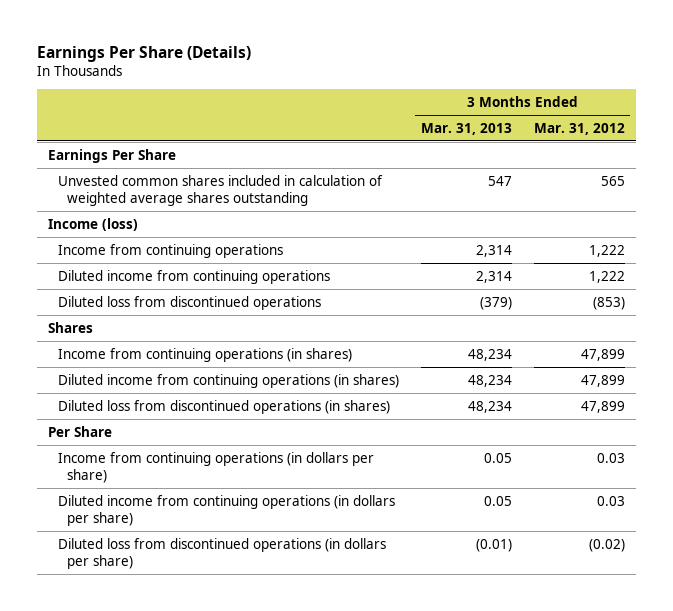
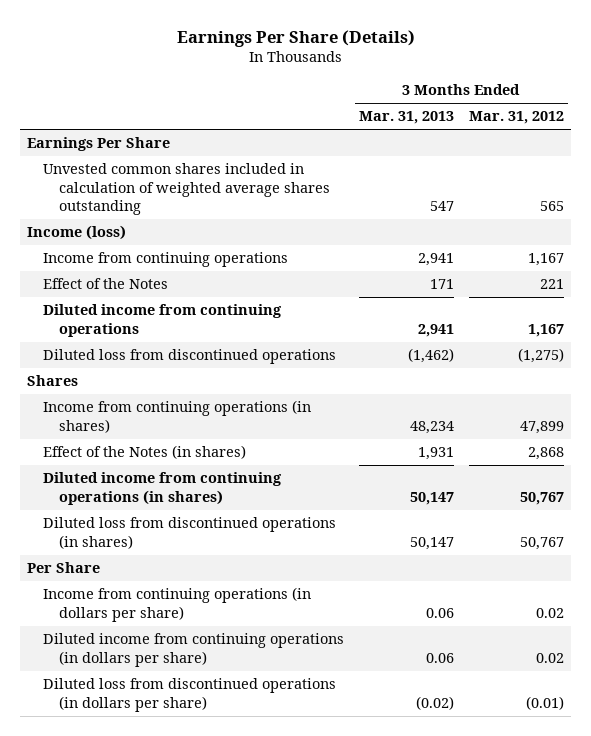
- Income from continuing operations | 2,314 | 1,222
- Diluted income from continuing operations | 2,314 | 1,222
- Diluted loss from discontinued operations | (379) | (853)
+ Income from continuing operations | 2,941 | 1,167
+ Effect of the Notes | 171 | 221
+ Diluted income from continuing operations | 2,941 | 1,167
+ Diluted loss from discontinued operations | (1,462) | (1,275)
- Diluted income from continuing operations (in shares) | 48,234 | 47,899
- Diluted loss from discontinued operations (in shares) | 48,234 | 47,899
+ Effect of the Notes (in shares) | 1,931 | 2,868
+ Diluted income from continuing operations (in shares) | 50,147 | 50,767
+ Diluted loss from discontinued operations (in shares) | 50,147 | 50,767
- Income from continuing operations (in dollars per share) | 0.05 | 0.03
- Diluted income from continuing operations (in dollars per share) | 0.05 | 0.03
- Diluted loss from discontinued operations (in dollars per share) | (0.01) | (0.02)
+ Income from continuing operations (in dollars per share) | 0.06 | 0.02
+ Diluted income from continuing operations (in dollars per share) | 0.06 | 0.02
+ Diluted loss from discontinued operations (in dollars per share) | (0.02) | (0.01)

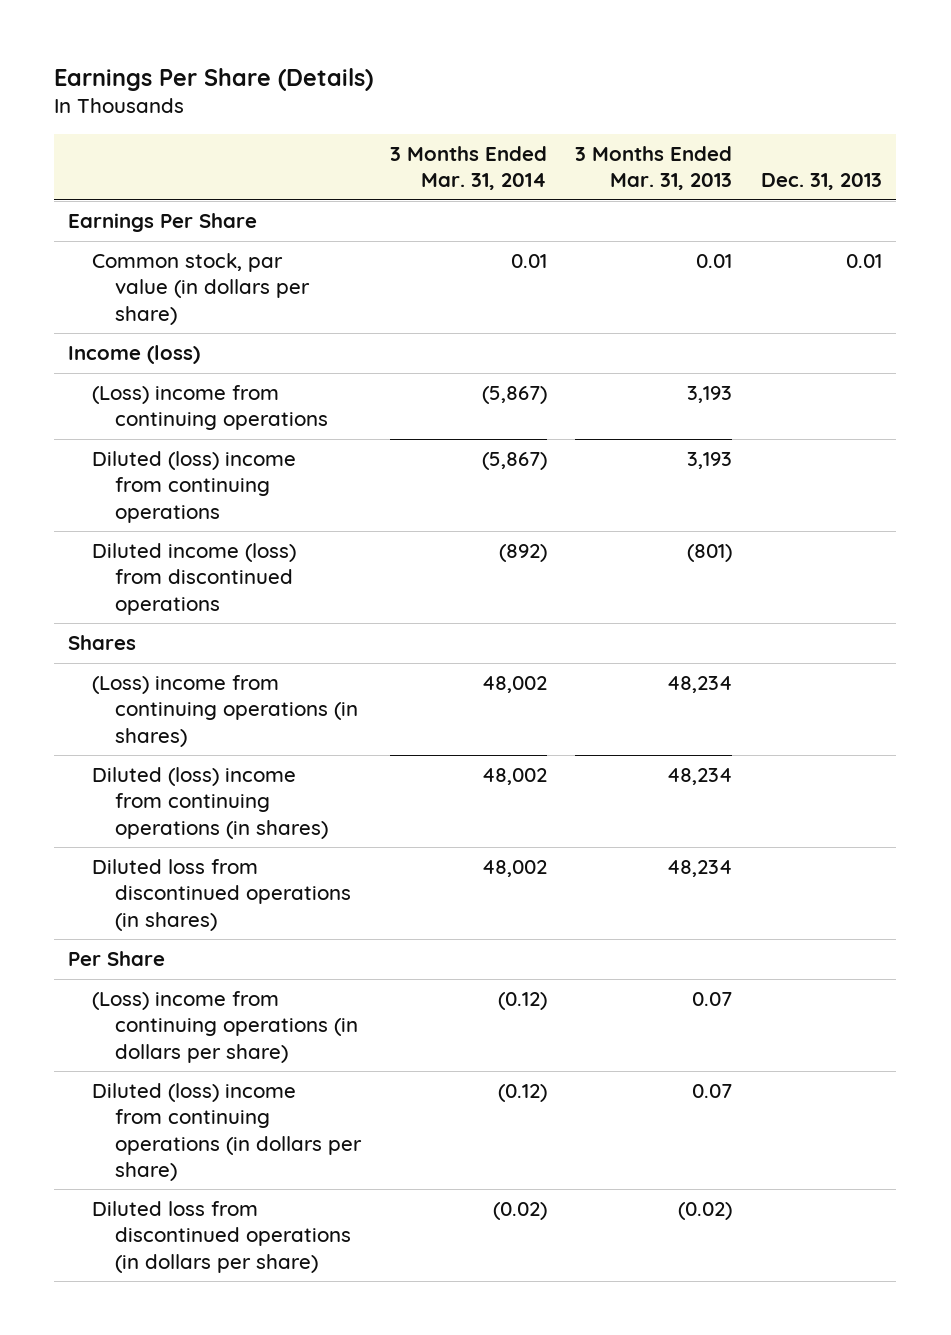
- | 3 Months Ended Mar. 31, 2013 | 3 Months Ended Mar. 31, 2012
+ | 3 Months Ended Mar. 31, 2014 | 3 Months Ended Mar. 31, 2013 | Dec. 31, 2013
- Unvested common shares included in calculation of weighted average shares outstanding | 547 | 565
+ Common stock, par value (in dollars per share) | 0.01 | 0.01 | 0.01
- Income from continuing operations | 2,941 | 1,167
- Effect of the Notes | 171 | 221
- Diluted income from continuing operations | 2,941 | 1,167
- Diluted loss from discontinued operations | (1,462) | (1,275)
+ (Loss) income from continuing operations | (5,867) | 3,193 |
+ Diluted (loss) income from continuing operations | (5,867) | 3,193 |
+ Diluted income (loss) from discontinued operations | (892) | (801) |
- Income from continuing operations (in shares) | 48,234 | 47,899
- Effect of the Notes (in shares) | 1,931 | 2,868
- Diluted income from continuing operations (in shares) | 50,147 | 50,767
- Diluted loss from discontinued operations (in shares) | 50,147 | 50,767
+ (Loss) income from continuing operations (in shares) | 48,002 | 48,234 |
+ Diluted (loss) income from continuing operations (in shares) | 48,002 | 48,234 |
+ Diluted loss from discontinued operations (in shares) | 48,002 | 48,234 |
- Income from continuing operations (in dollars per share) | 0.06 | 0.02
- Diluted income from continuing operations (in dollars per share) | 0.06 | 0.02
+ (Loss) income from continuing operations (in dollars per share) | (0.12) | 0.07 |
+ Diluted (loss) income from continuing operations (in dollars per share) | (0.12) | 0.07 |

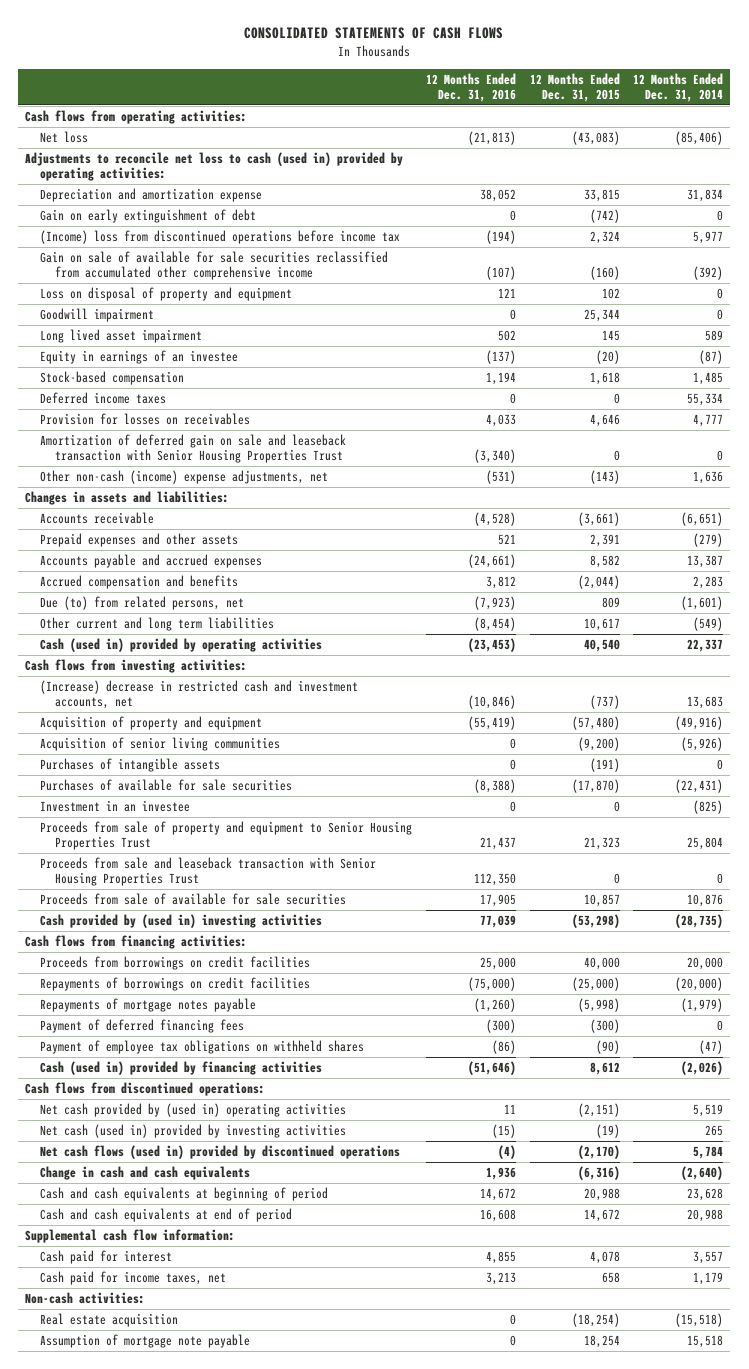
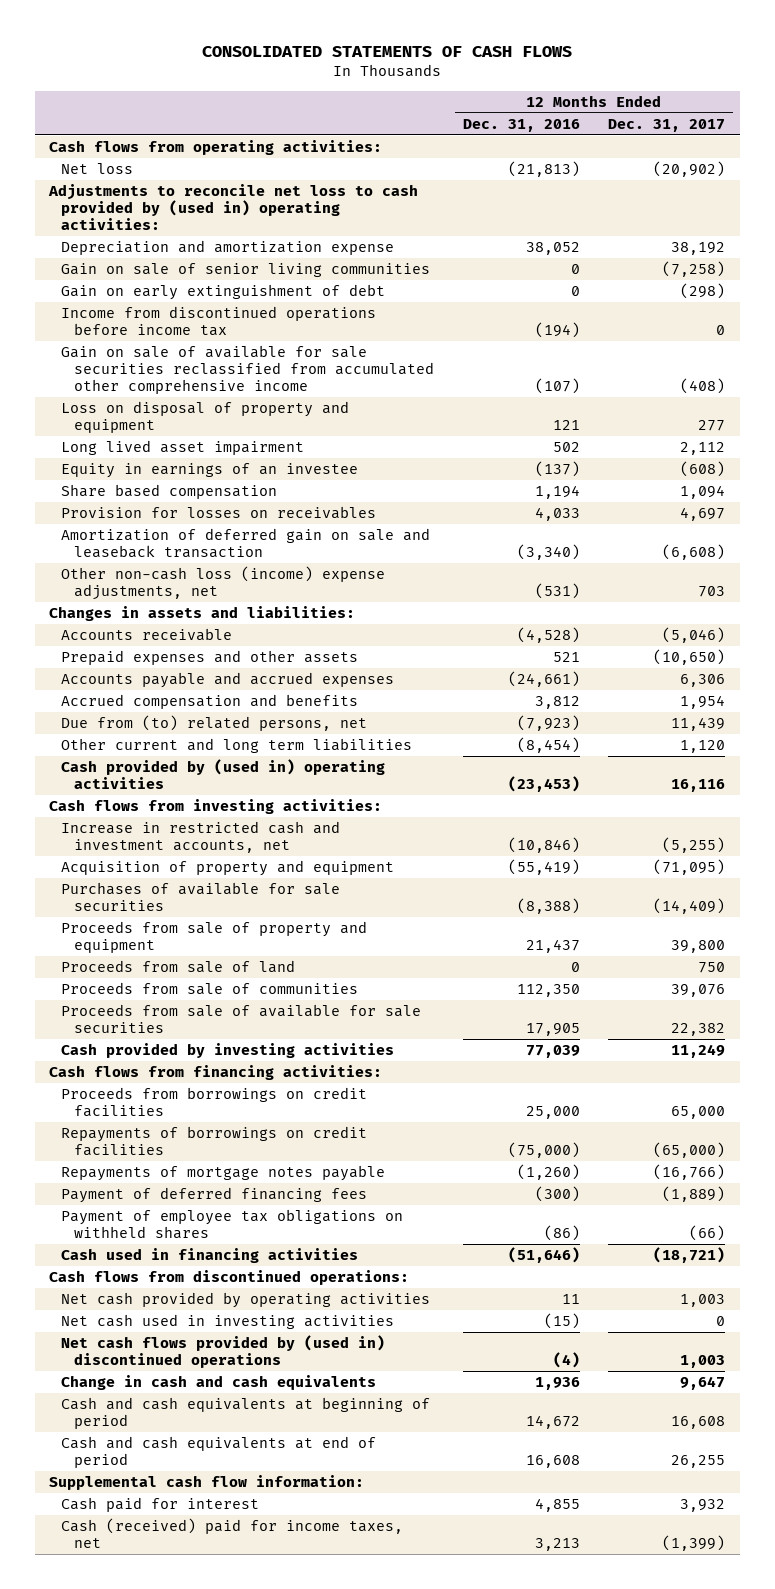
- | 12 Months Ended Dec. 31, 2016 | 12 Months Ended Dec. 31, 2015 | 12 Months Ended Dec. 31, 2014
+ | 12 Months Ended Dec. 31, 2016 | 12 Months Ended Dec. 31, 2017
- Adjustments to reconcile net loss to cash (used in) provided by operating activities:
+ Adjustments to reconcile net loss to cash provided by (used in) operating activities:
+ Gain on sale of senior living communities | 0 | (7,258)
- (Income) loss from discontinued operations before income tax | (194) | 2,324 | 5,977
+ Income from discontinued operations before income tax | (194) | 0
- Goodwill impairment | 0 | 25,344 | 0
- Stock-based compensation | 1,194 | 1,618 | 1,485
- Deferred income taxes | 0 | 0 | 55,334
+ Share based compensation | 1,194 | 1,094
- Amortization of deferred gain on sale and leaseback transaction with Senior Housing Properties Trust | (3,340) | 0 | 0
- Other non-cash (income) expense adjustments, net | (531) | (143) | 1,636
+ Amortization of deferred gain on sale and leaseback transaction | (3,340) | (6,608)
+ Other non-cash loss (income) expense adjustments, net | (531) | 703
- Due (to) from related persons, net | (7,923) | 809 | (1,601)
+ Due from (to) related persons, net | (7,923) | 11,439
- Cash (used in) provided by operating activities | (23,453) | 40,540 | 22,337
+ Cash provided by (used in) operating activities | (23,453) | 16,116
- (Increase) decrease in restricted cash and investment accounts, net | (10,846) | (737) | 13,683
+ Increase in restricted cash and investment accounts, net | (10,846) | (5,255)
- Acquisition of senior living communities | 0 | (9,200) | (5,926)
- Purchases of intangible assets | 0 | (191) | 0
- Investment in an investee | 0 | 0 | (825)
- Proceeds from sale of property and equipment to Senior Housing Properties Trust | 21,437 | 21,323 | 25,804
- Proceeds from sale and leaseback transaction with Senior Housing Properties Trust | 112,350 | 0 | 0
+ Proceeds from sale of property and equipment | 21,437 | 39,800
+ Proceeds from sale of land | 0 | 750
+ Proceeds from sale of communities | 112,350 | 39,076
- Cash provided by (used in) investing activities | 77,039 | (53,298) | (28,735)
+ Cash provided by investing activities | 77,039 | 11,249
- Cash (used in) provided by financing activities | (51,646) | 8,612 | (2,026)
+ Cash used in financing activities | (51,646) | (18,721)
- Net cash provided by (used in) operating activities | 11 | (2,151) | 5,519
- Net cash (used in) provided by investing activities | (15) | (19) | 265
- Net cash flows (used in) provided by discontinued operations | (4) | (2,170) | 5,784
+ Net cash provided by operating activities | 11 | 1,003
+ Net cash used in investing activities | (15) | 0
+ Net cash flows provided by (used in) discontinued operations | (4) | 1,003
- Cash paid for income taxes, net | 3,213 | 658 | 1,179
- Non-cash activities:
- Real estate acquisition | 0 | (18,254) | (15,518)
- Assumption of mortgage note payable | 0 | 18,254 | 15,518
+ Cash (received) paid for income taxes, net | 3,213 | (1,399)

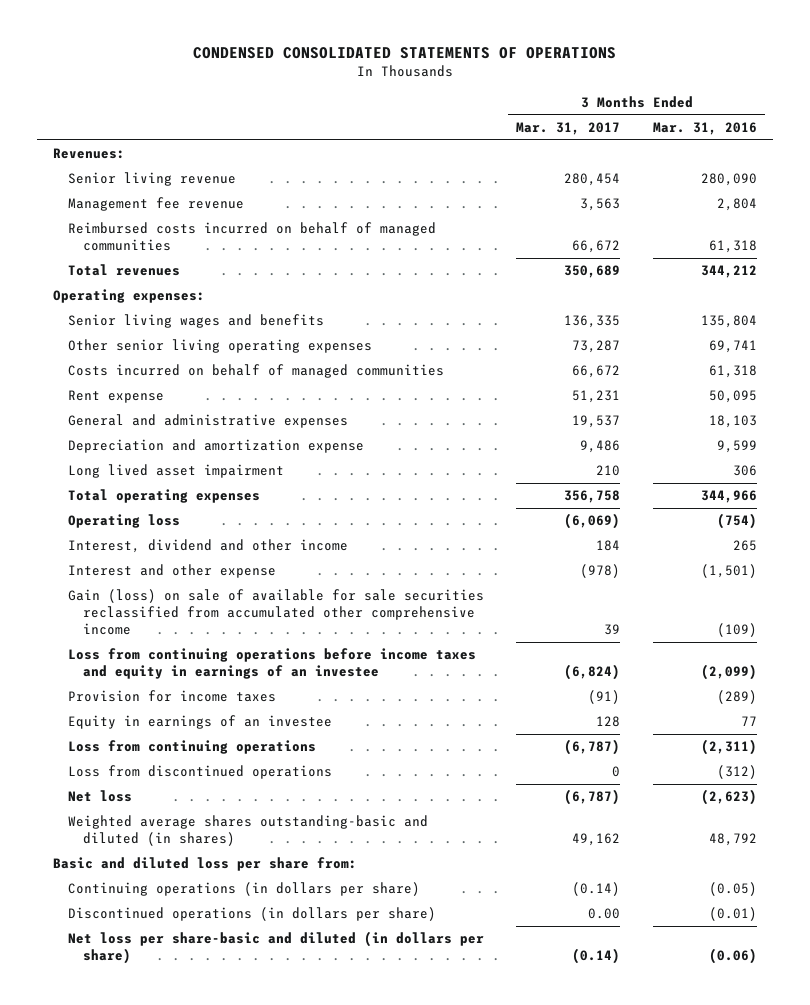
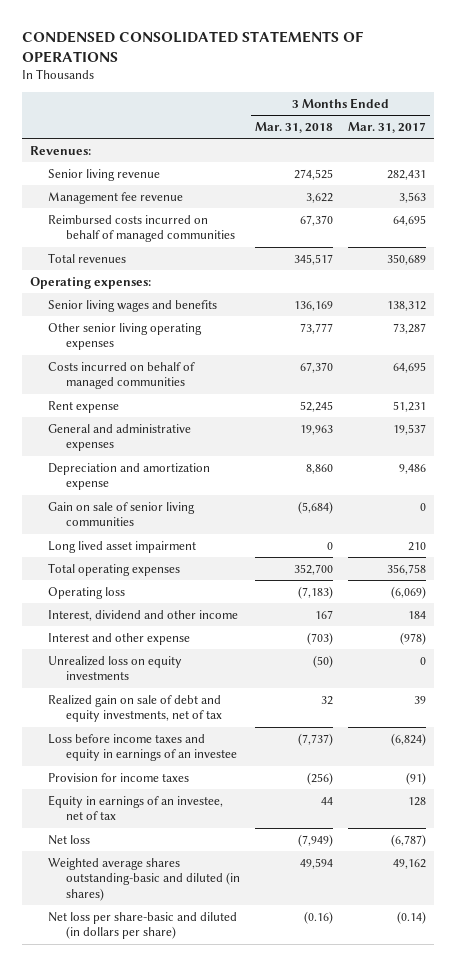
- | 3 Months Ended Mar. 31, 2017 | 3 Months Ended Mar. 31, 2016
+ | 3 Months Ended Mar. 31, 2018 | 3 Months Ended Mar. 31, 2017
- Senior living revenue | 280,454 | 280,090
+ Senior living revenue | 274,525 | 282,431
- Reimbursed costs incurred on behalf of managed communities | 66,672 | 61,318
+ Reimbursed costs incurred on behalf of managed communities | 67,370 | 64,695
- Senior living wages and benefits | 136,335 | 135,804
+ Senior living wages and benefits | 136,169 | 138,312
- Costs incurred on behalf of managed communities | 66,672 | 61,318
+ Costs incurred on behalf of managed communities | 67,370 | 64,695
+ Gain on sale of senior living communities | (5,684) | 0
- Gain (loss) on sale of available for sale securities reclassified from accumulated other comprehensive income | 39 | (109)
- Loss from continuing operations before income taxes and equity in earnings of an investee | (6,824) | (2,099)
+ Unrealized loss on equity investments | (50) | 0
+ Realized gain on sale of debt and equity investments, net of tax | 32 | 39
+ Loss before income taxes and equity in earnings of an investee | (7,737) | (6,824)
- Equity in earnings of an investee | 128 | 77
- Loss from continuing operations | (6,787) | (2,311)
- Loss from discontinued operations | 0 | (312)
+ Equity in earnings of an investee, net of tax | 44 | 128
- Basic and diluted loss per share from:
- Continuing operations (in dollars per share) | (0.14) | (0.05)
- Discontinued operations (in dollars per share) | 0.00 | (0.01)

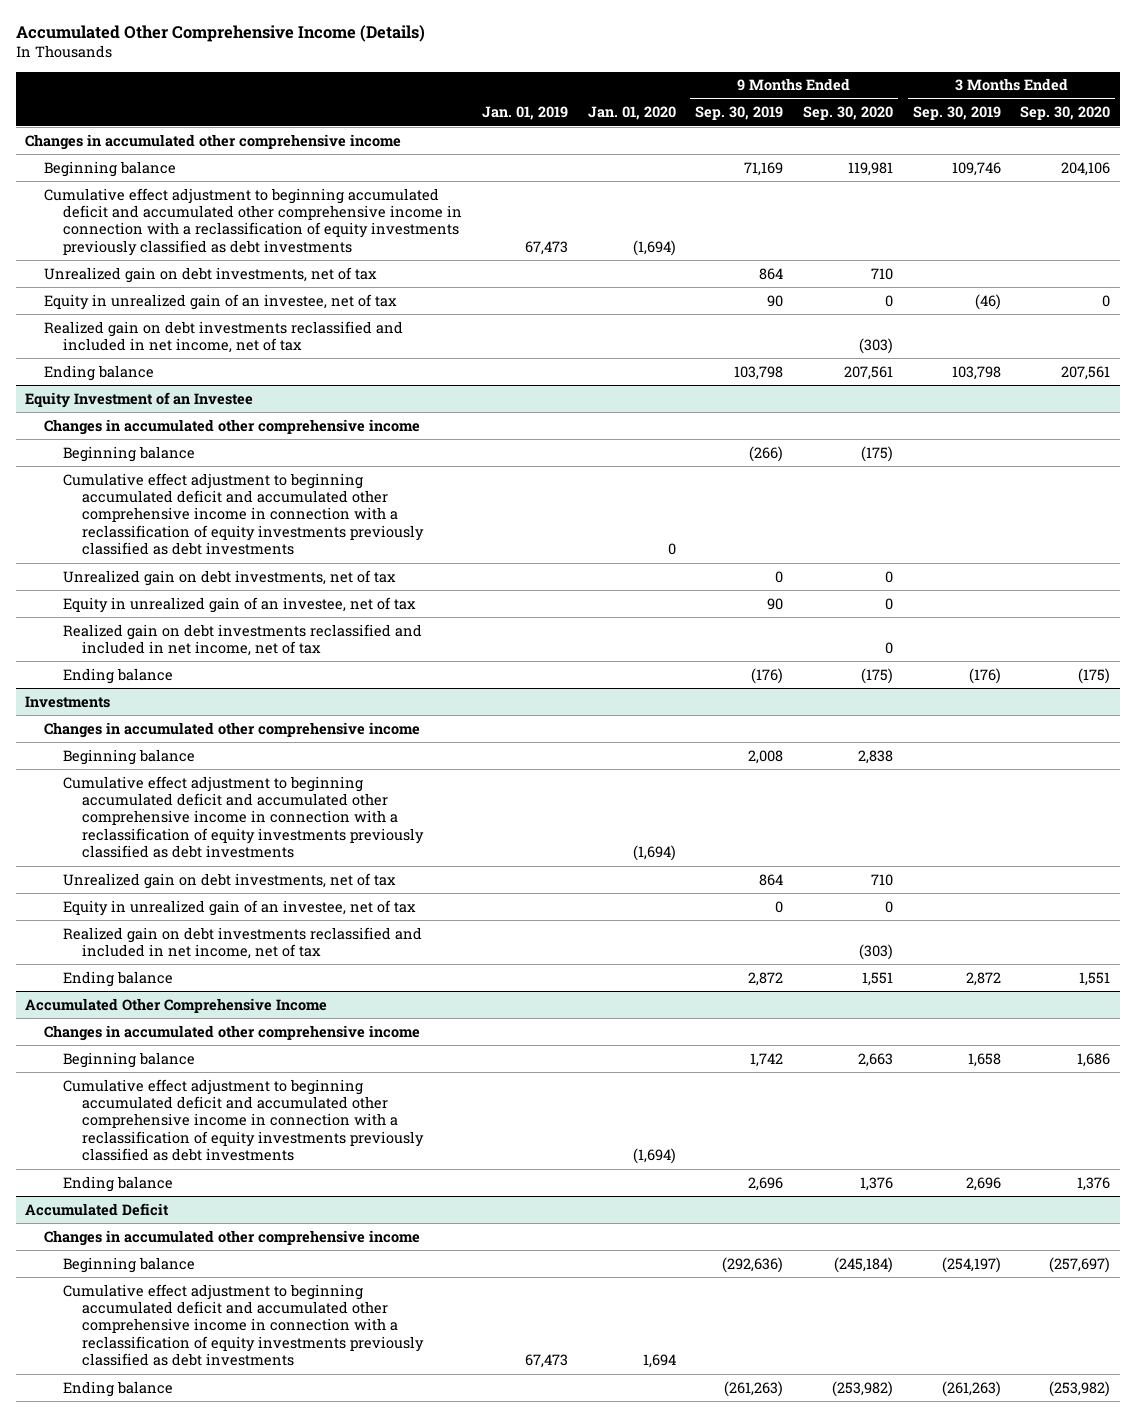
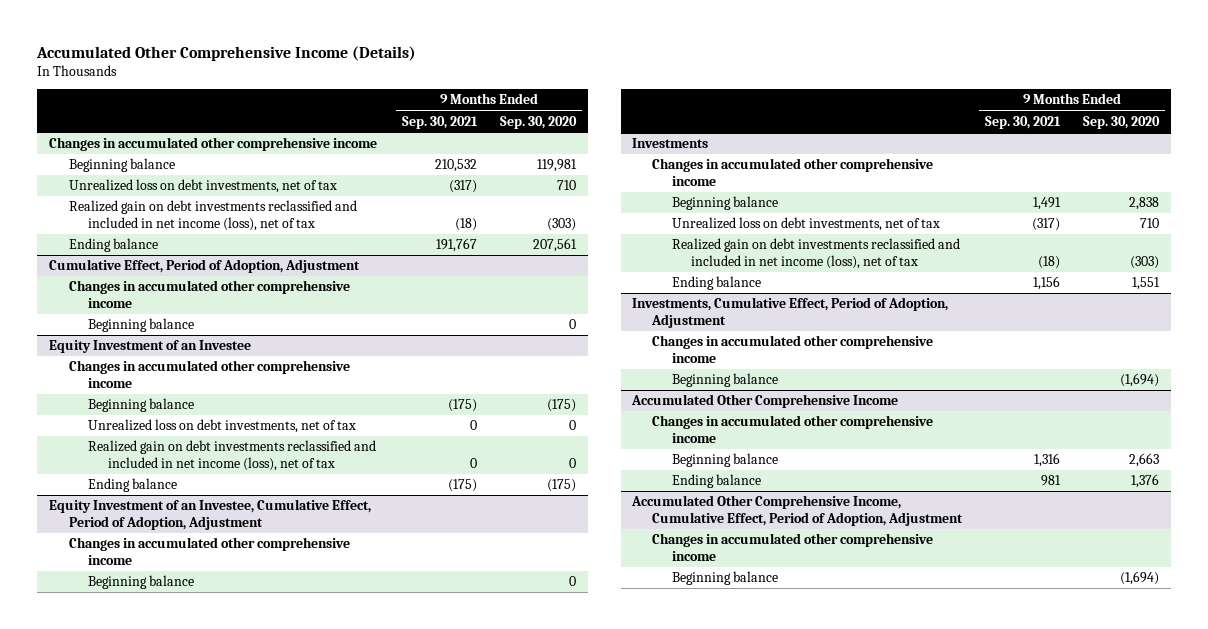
- | Jan. 01, 2019 | Jan. 01, 2020 | 9 Months Ended Sep. 30, 2019 | 9 Months Ended Sep. 30, 2020 | 3 Months Ended Sep. 30, 2019 | 3 Months Ended Sep. 30, 2020
+ | 9 Months Ended Sep. 30, 2021 | 9 Months Ended Sep. 30, 2020
- Cumulative effect adjustment to beginning accumulated deficit and accumulated other comprehensive income in connection with a reclassification of equity investments previously classified as debt investments | 67,473 | (1,694) | | | |
- Unrealized gain on debt investments, net of tax | | | 864 | 710 | |
- Equity in unrealized gain of an investee, net of tax | | | 90 | 0 | (46) | 0
- Realized gain on debt investments reclassified and included in net income, net of tax | | | | (303) | |
+ Unrealized loss on debt investments, net of tax | (317) | 710
+ Realized gain on debt investments reclassified and included in net income (loss), net of tax | (18) | (303)
+ Cumulative Effect, Period of Adoption, Adjustment
+ Changes in accumulated other comprehensive income
+ Beginning balance | | 0
@ Equity Investment of an Investee
- Cumulative effect adjustment to beginning accumulated deficit and accumulated other comprehensive income in connection with a reclassification of equity investments previously classified as debt investments | | 0 | | | |
- Unrealized gain on debt investments, net of tax | | | 0 | 0 | |
- Equity in unrealized gain of an investee, net of tax | | | 90 | 0 | |
- Realized gain on debt investments reclassified and included in net income, net of tax | | | | 0 | |
+ Unrealized loss on debt investments, net of tax | 0 | 0
+ Realized gain on debt investments reclassified and included in net income (loss), net of tax | 0 | 0
+ Equity Investment of an Investee, Cumulative Effect, Period of Adoption, Adjustment
+ Changes in accumulated other comprehensive income
+ Beginning balance | | 0
@ Investments
- Cumulative effect adjustment to beginning accumulated deficit and accumulated other comprehensive income in connection with a reclassification of equity investments previously classified as debt investments | | (1,694) | | | |
- Unrealized gain on debt investments, net of tax | | | 864 | 710 | |
- Equity in unrealized gain of an investee, net of tax | | | 0 | 0 | |
- Realized gain on debt investments reclassified and included in net income, net of tax | | | | (303) | |
+ Unrealized loss on debt investments, net of tax | (317) | 710
+ Realized gain on debt investments reclassified and included in net income (loss), net of tax | (18) | (303)
+ Investments, Cumulative Effect, Period of Adoption, Adjustment
+ Changes in accumulated other comprehensive income
+ Beginning balance | | (1,694)
@ Accumulated Other Comprehensive Income
- Cumulative effect adjustment to beginning accumulated deficit and accumulated other comprehensive income in connection with a reclassification of equity investments previously classified as debt investments | | (1,694) | | | |
- Accumulated Deficit
+ Accumulated Other Comprehensive Income, Cumulative Effect, Period of Adoption, Adjustment
- Beginning balance | | | (292,636) | (245,184) | (254,197) | (257,697)
- Cumulative effect adjustment to beginning accumulated deficit and accumulated other comprehensive income in connection with a reclassification of equity investments previously classified as debt investments | 67,473 | 1,694 | | | |
- Ending balance | | | (261,263) | (253,982) | (261,263) | (253,982)
+ Beginning balance | | (1,694)

